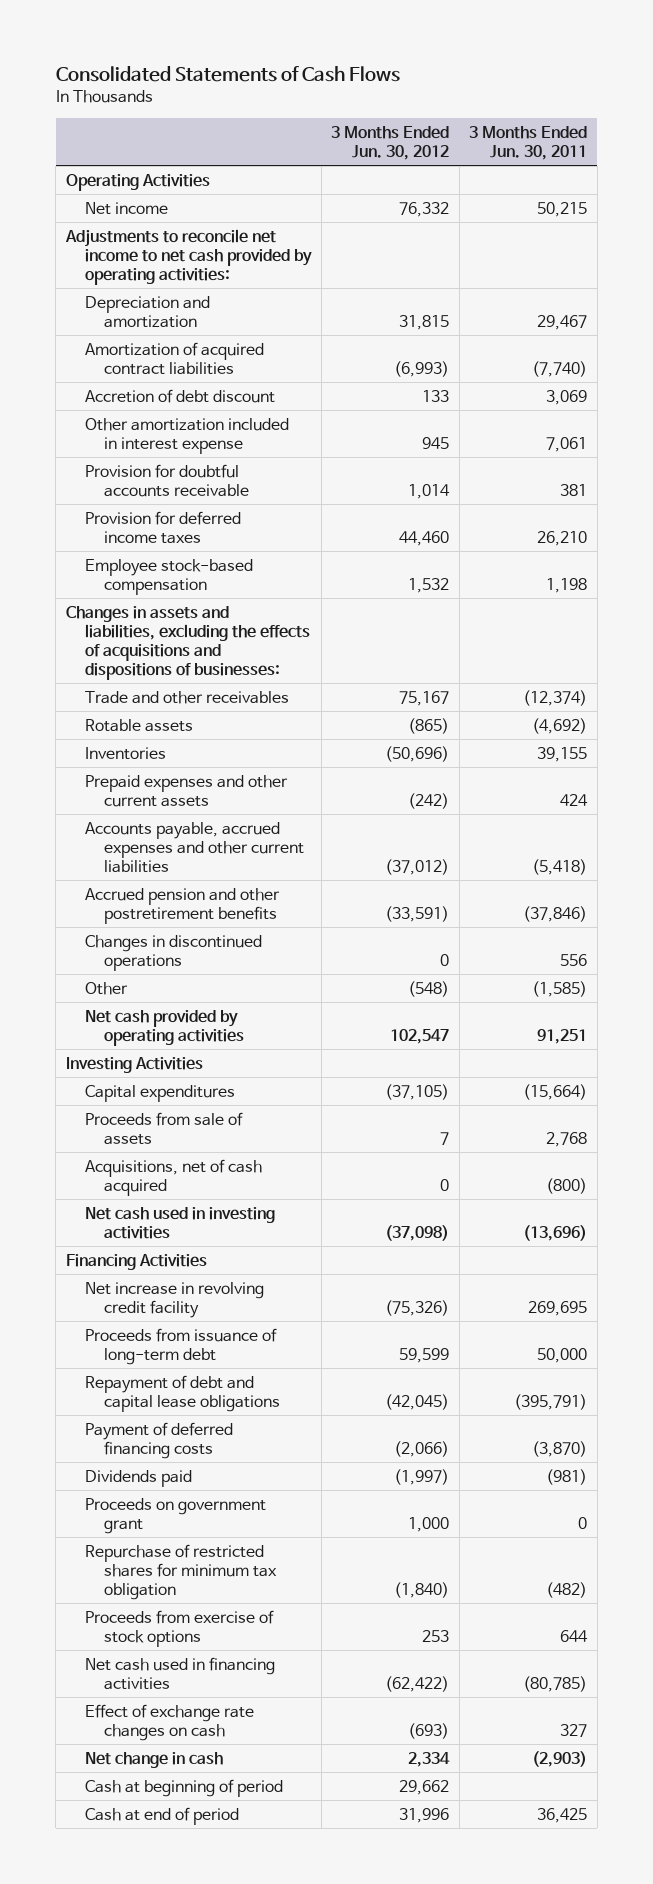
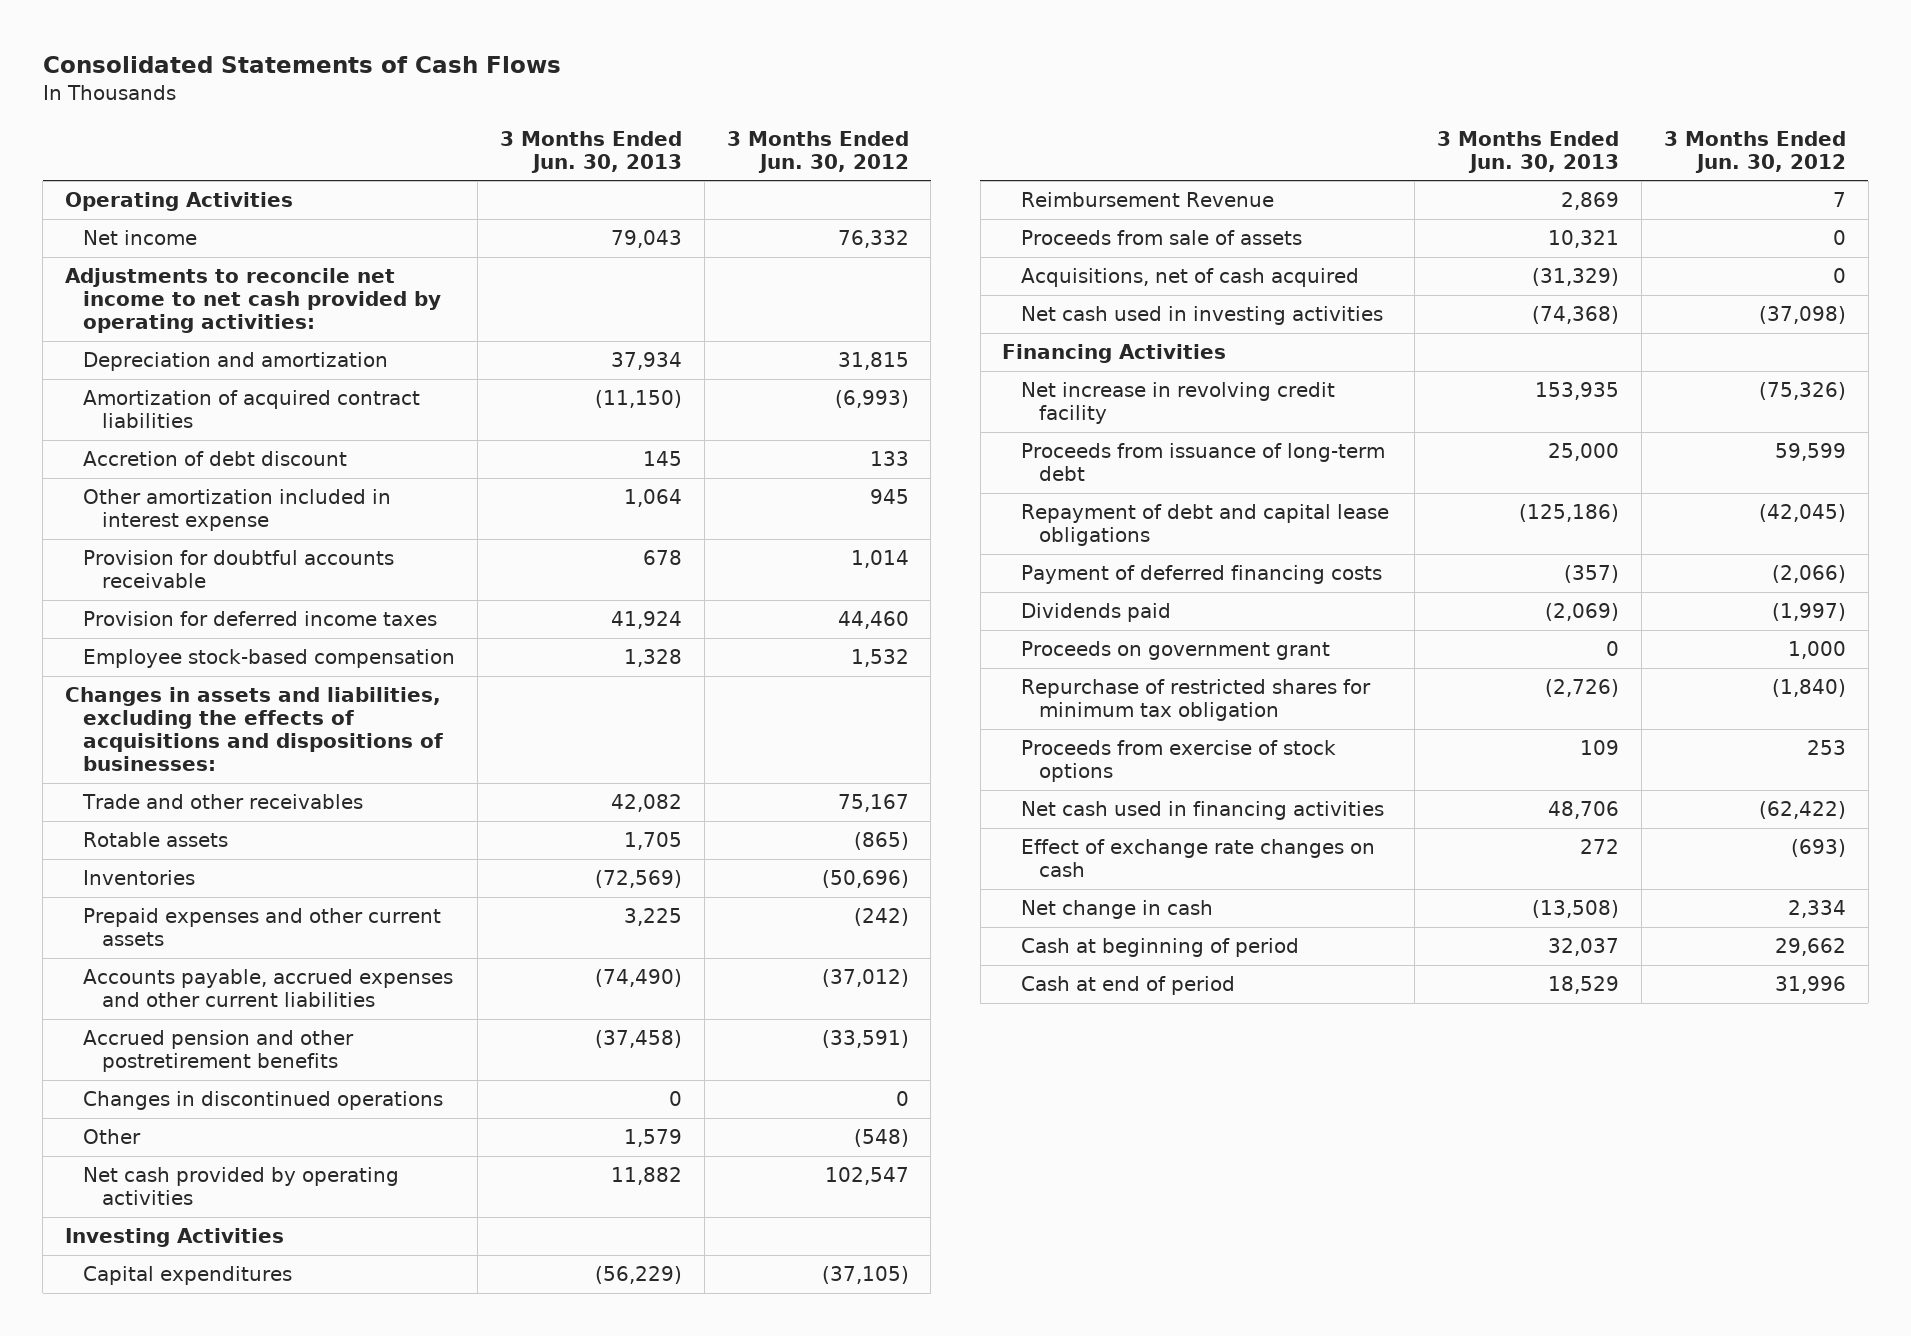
- | 3 Months Ended Jun. 30, 2012 | 3 Months Ended Jun. 30, 2011
+ | 3 Months Ended Jun. 30, 2013 | 3 Months Ended Jun. 30, 2012
- Proceeds from sale of assets | 7 | 2,768
+ Reimbursement Revenue | 2,869 | 7
+ Proceeds from sale of assets | 10,321 | 0

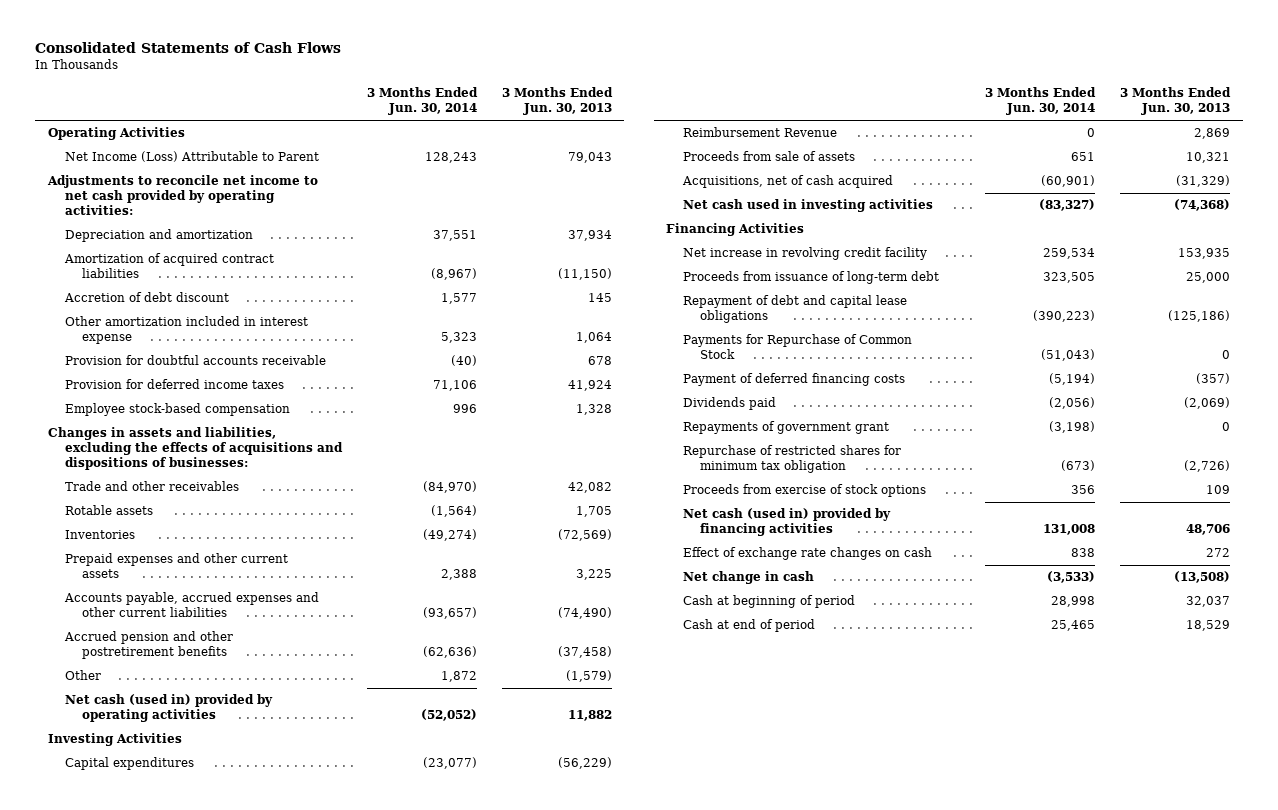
- | 3 Months Ended Jun. 30, 2013 | 3 Months Ended Jun. 30, 2012
+ | 3 Months Ended Jun. 30, 2014 | 3 Months Ended Jun. 30, 2013
- Net income | 79,043 | 76,332
+ Net Income (Loss) Attributable to Parent | 128,243 | 79,043
- Changes in discontinued operations | 0 | 0
- Other | 1,579 | (548)
- Net cash provided by operating activities | 11,882 | 102,547
+ Other | 1,872 | (1,579)
+ Net cash (used in) provided by operating activities | (52,052) | 11,882
+ Payments for Repurchase of Common Stock | (51,043) | 0
- Proceeds on government grant | 0 | 1,000
+ Repayments of government grant | (3,198) | 0
- Net cash used in financing activities | 48,706 | (62,422)
+ Net cash (used in) provided by financing activities | 131,008 | 48,706

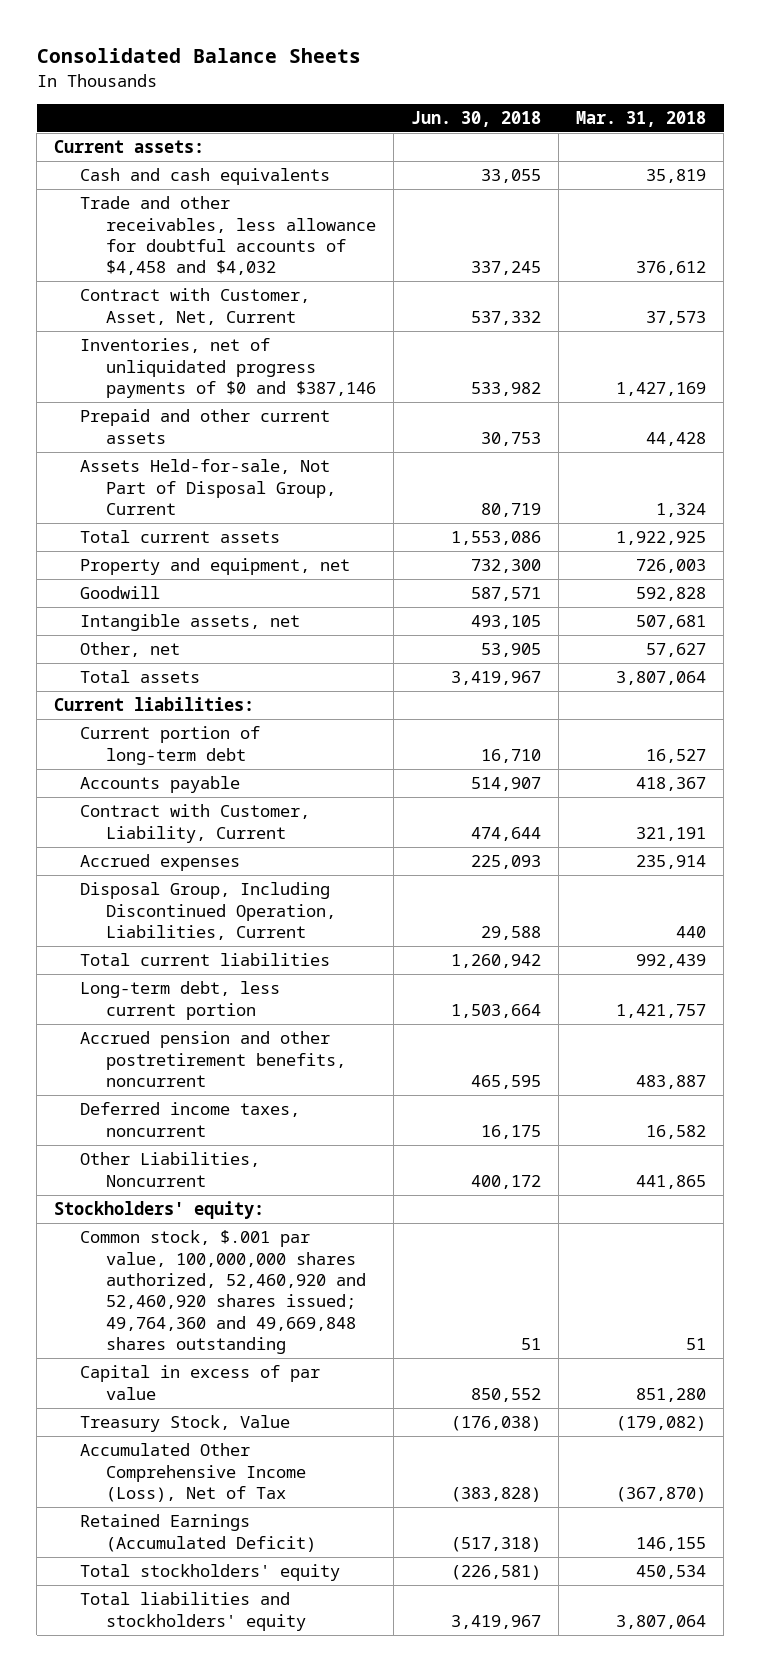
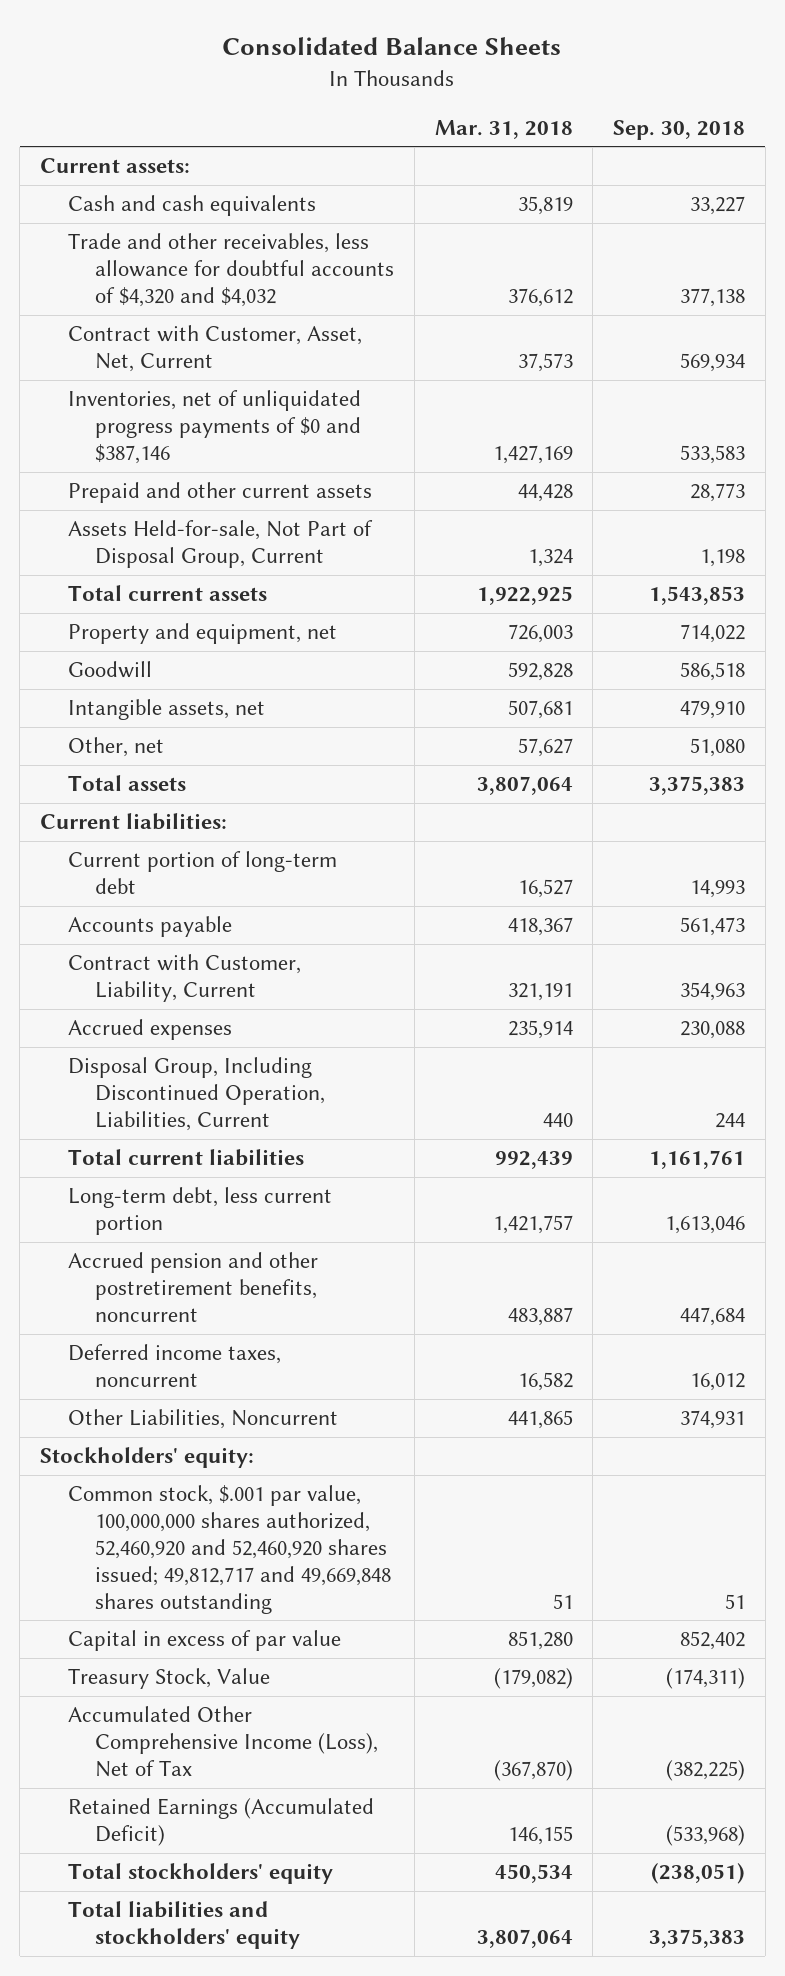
- | Jun. 30, 2018 | Mar. 31, 2018
+ | Mar. 31, 2018 | Sep. 30, 2018
- Trade and other receivables, less allowance for doubtful accounts of $4,458 and $4,032 | 337,245 | 376,612
+ Trade and other receivables, less allowance for doubtful accounts of $4,320 and $4,032 | 376,612 | 377,138
- Common stock, $.001 par value, 100,000,000 shares authorized, 52,460,920 and 52,460,920 shares issued; 49,764,360 and 49,669,848 shares outstanding | 51 | 51
+ Common stock, $.001 par value, 100,000,000 shares authorized, 52,460,920 and 52,460,920 shares issued; 49,812,717 and 49,669,848 shares outstanding | 51 | 51

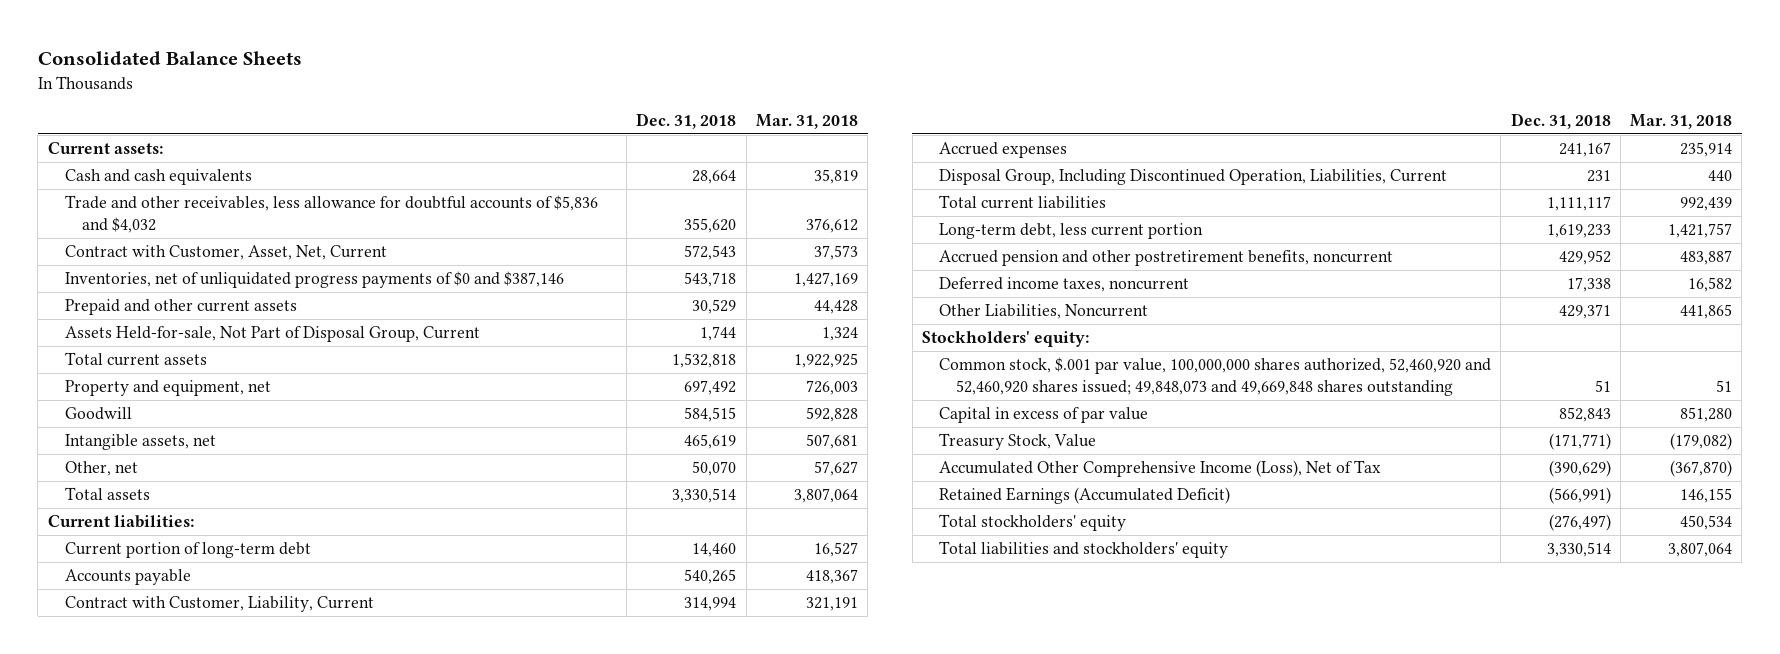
- | Mar. 31, 2018 | Sep. 30, 2018
+ | Dec. 31, 2018 | Mar. 31, 2018
- Trade and other receivables, less allowance for doubtful accounts of $4,320 and $4,032 | 376,612 | 377,138
+ Trade and other receivables, less allowance for doubtful accounts of $5,836 and $4,032 | 355,620 | 376,612
- Common stock, $.001 par value, 100,000,000 shares authorized, 52,460,920 and 52,460,920 shares issued; 49,812,717 and 49,669,848 shares outstanding | 51 | 51
+ Common stock, $.001 par value, 100,000,000 shares authorized, 52,460,920 and 52,460,920 shares issued; 49,848,073 and 49,669,848 shares outstanding | 51 | 51

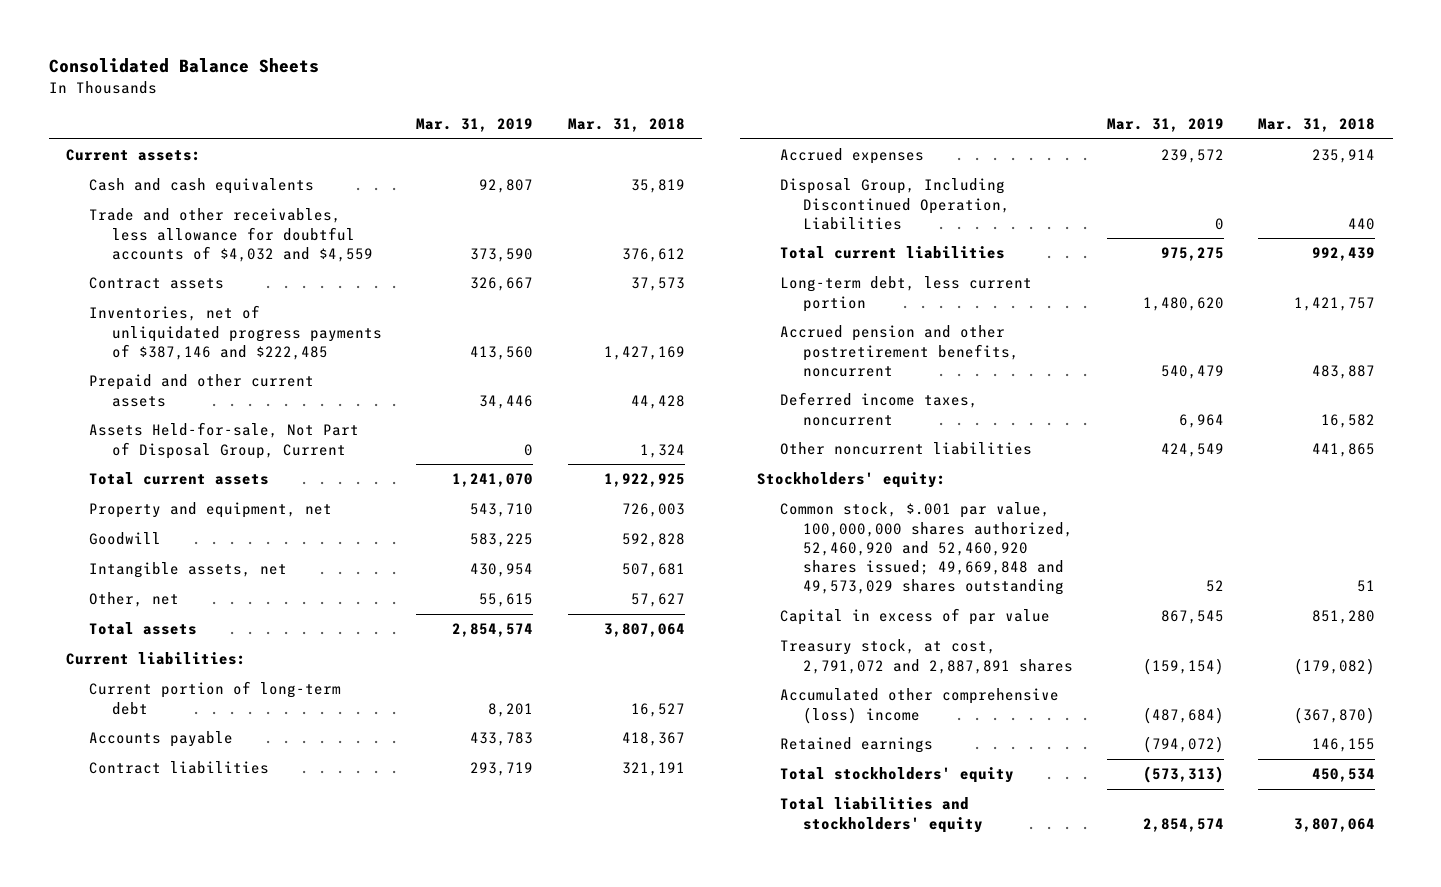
- | Dec. 31, 2018 | Mar. 31, 2018
+ | Mar. 31, 2019 | Mar. 31, 2018
- Trade and other receivables, less allowance for doubtful accounts of $5,836 and $4,032 | 355,620 | 376,612
- Contract with Customer, Asset, Net, Current | 572,543 | 37,573
- Inventories, net of unliquidated progress payments of $0 and $387,146 | 543,718 | 1,427,169
+ Trade and other receivables, less allowance for doubtful accounts of $4,032 and $4,559 | 373,590 | 376,612
+ Contract assets | 326,667 | 37,573
+ Inventories, net of unliquidated progress payments of $387,146 and $222,485 | 413,560 | 1,427,169
- Contract with Customer, Liability, Current | 314,994 | 321,191
+ Contract liabilities | 293,719 | 321,191
- Disposal Group, Including Discontinued Operation, Liabilities, Current | 231 | 440
+ Disposal Group, Including Discontinued Operation, Liabilities | 0 | 440
- Other Liabilities, Noncurrent | 429,371 | 441,865
+ Other noncurrent liabilities | 424,549 | 441,865
- Common stock, $.001 par value, 100,000,000 shares authorized, 52,460,920 and 52,460,920 shares issued; 49,848,073 and 49,669,848 shares outstanding | 51 | 51
+ Common stock, $.001 par value, 100,000,000 shares authorized, 52,460,920 and 52,460,920 shares issued; 49,669,848 and 49,573,029 shares outstanding | 52 | 51
- Treasury Stock, Value | (171,771) | (179,082)
- Accumulated Other Comprehensive Income (Loss), Net of Tax | (390,629) | (367,870)
- Retained Earnings (Accumulated Deficit) | (566,991) | 146,155
+ Treasury stock, at cost, 2,791,072 and 2,887,891 shares | (159,154) | (179,082)
+ Accumulated other comprehensive (loss) income | (487,684) | (367,870)
+ Retained earnings | (794,072) | 146,155

